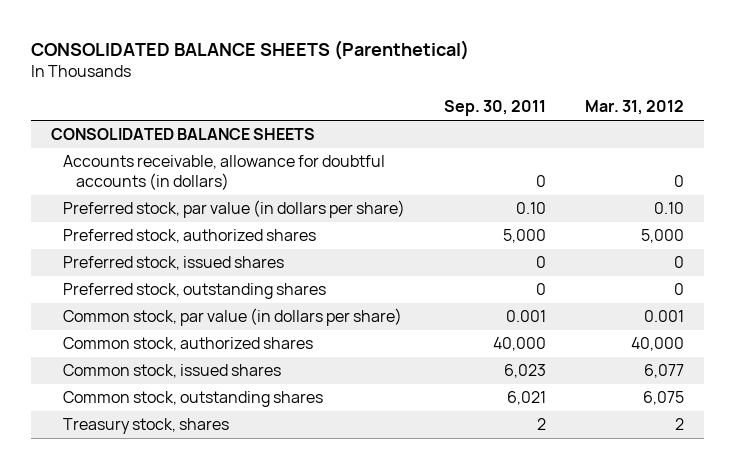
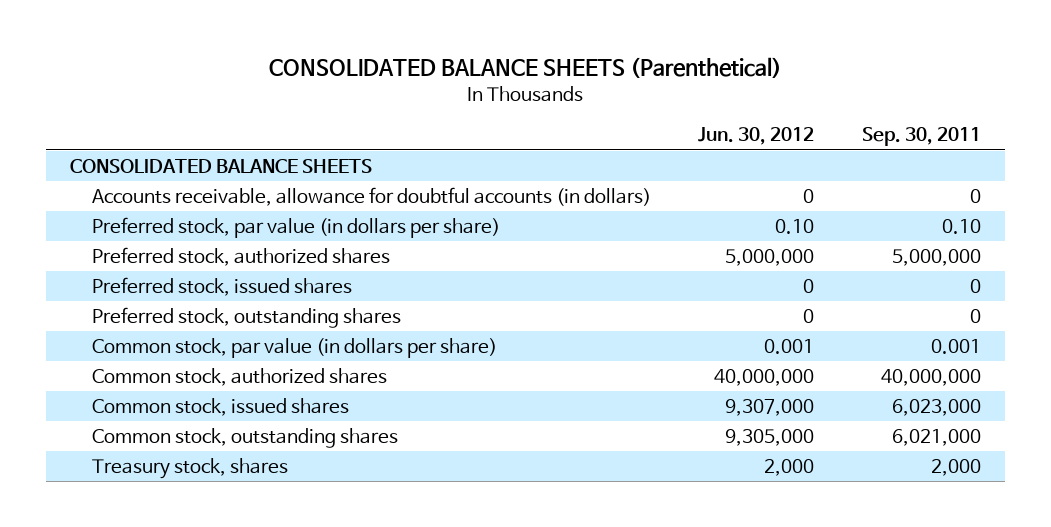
- | Sep. 30, 2011 | Mar. 31, 2012
+ | Jun. 30, 2012 | Sep. 30, 2011
- Preferred stock, authorized shares | 5,000 | 5,000
+ Preferred stock, authorized shares | 5,000,000 | 5,000,000
- Common stock, authorized shares | 40,000 | 40,000
- Common stock, issued shares | 6,023 | 6,077
- Common stock, outstanding shares | 6,021 | 6,075
- Treasury stock, shares | 2 | 2
+ Common stock, authorized shares | 40,000,000 | 40,000,000
+ Common stock, issued shares | 9,307,000 | 6,023,000
+ Common stock, outstanding shares | 9,305,000 | 6,021,000
+ Treasury stock, shares | 2,000 | 2,000

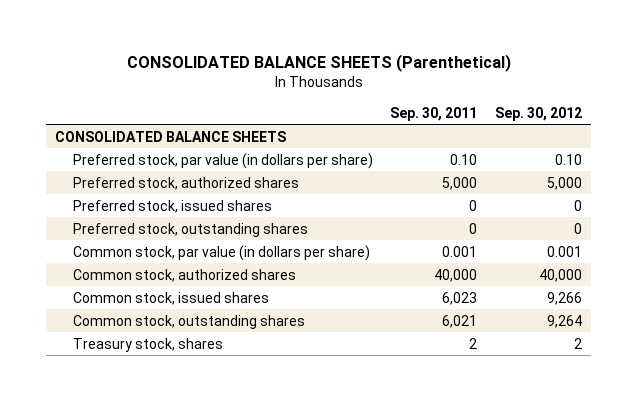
- | Jun. 30, 2012 | Sep. 30, 2011
+ | Sep. 30, 2011 | Sep. 30, 2012
- Accounts receivable, allowance for doubtful accounts (in dollars) | 0 | 0
- Preferred stock, authorized shares | 5,000,000 | 5,000,000
+ Preferred stock, authorized shares | 5,000 | 5,000
- Common stock, authorized shares | 40,000,000 | 40,000,000
- Common stock, issued shares | 9,307,000 | 6,023,000
- Common stock, outstanding shares | 9,305,000 | 6,021,000
- Treasury stock, shares | 2,000 | 2,000
+ Common stock, authorized shares | 40,000 | 40,000
+ Common stock, issued shares | 6,023 | 9,266
+ Common stock, outstanding shares | 6,021 | 9,264
+ Treasury stock, shares | 2 | 2

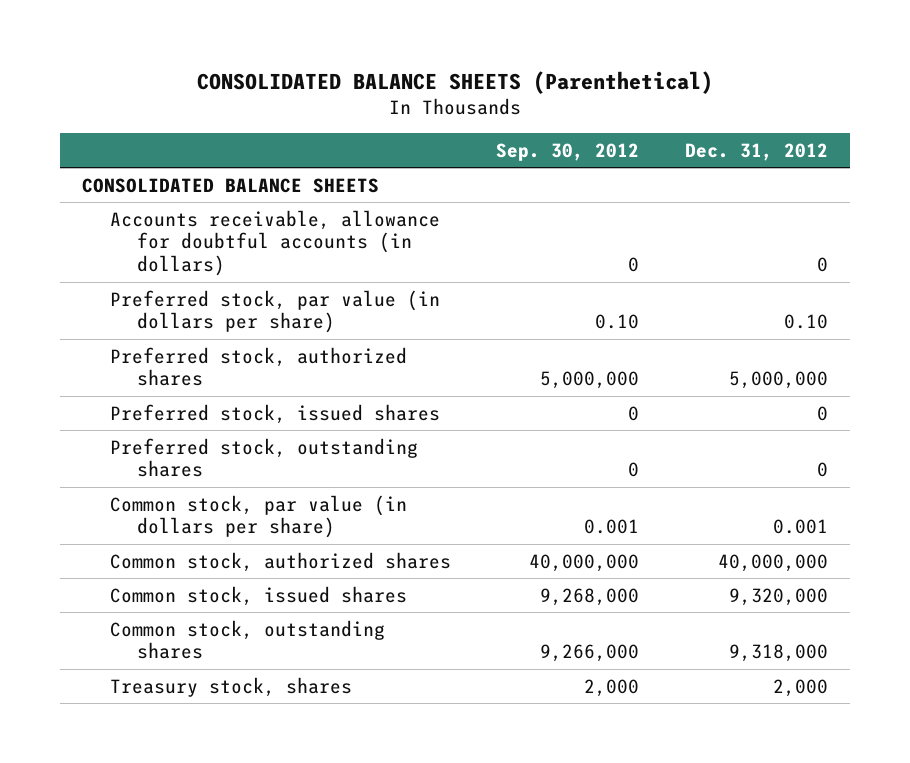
- | Sep. 30, 2011 | Sep. 30, 2012
+ | Sep. 30, 2012 | Dec. 31, 2012
+ Accounts receivable, allowance for doubtful accounts (in dollars) | 0 | 0
- Preferred stock, authorized shares | 5,000 | 5,000
+ Preferred stock, authorized shares | 5,000,000 | 5,000,000
- Common stock, authorized shares | 40,000 | 40,000
- Common stock, issued shares | 6,023 | 9,266
- Common stock, outstanding shares | 6,021 | 9,264
- Treasury stock, shares | 2 | 2
+ Common stock, authorized shares | 40,000,000 | 40,000,000
+ Common stock, issued shares | 9,268,000 | 9,320,000
+ Common stock, outstanding shares | 9,266,000 | 9,318,000
+ Treasury stock, shares | 2,000 | 2,000

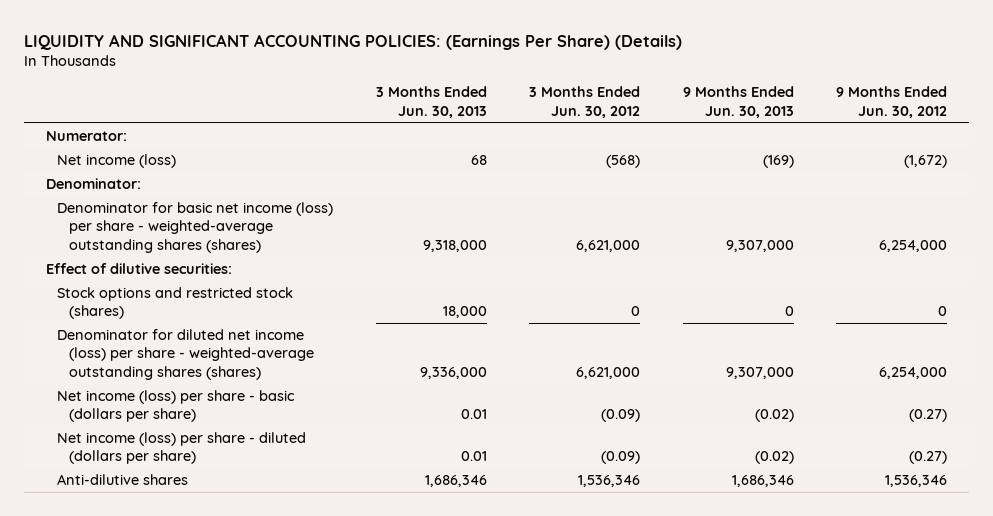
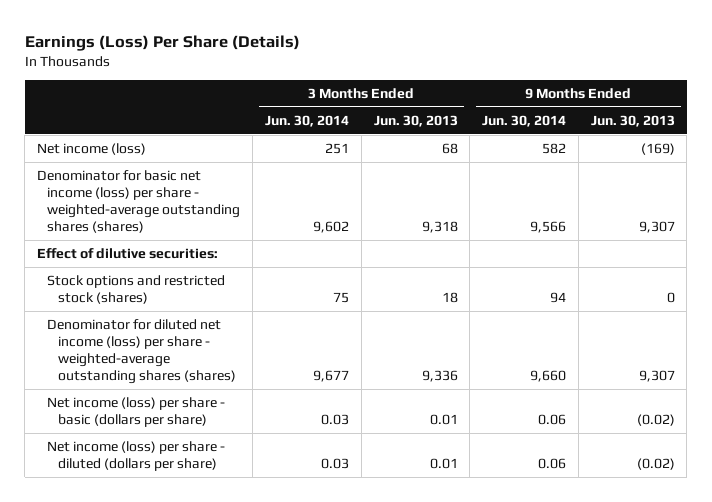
- LIQUIDITY AND SIGNIFICANT ACCOUNTING POLICIES: (Earnings Per Share) (Details)
+ Earnings (Loss) Per Share (Details)
- | 3 Months Ended Jun. 30, 2013 | 3 Months Ended Jun. 30, 2012 | 9 Months Ended Jun. 30, 2013 | 9 Months Ended Jun. 30, 2012
+ | 3 Months Ended Jun. 30, 2014 | 3 Months Ended Jun. 30, 2013 | 9 Months Ended Jun. 30, 2014 | 9 Months Ended Jun. 30, 2013
- Numerator:
- Denominator:
- Denominator for basic net income (loss) per share - weighted-average outstanding shares (shares) | 9,318,000 | 6,621,000 | 9,307,000 | 6,254,000
+ Denominator for basic net income (loss) per share - weighted-average outstanding shares (shares) | 9,602 | 9,318 | 9,566 | 9,307
- Stock options and restricted stock (shares) | 18,000 | 0 | 0 | 0
- Denominator for diluted net income (loss) per share - weighted-average outstanding shares (shares) | 9,336,000 | 6,621,000 | 9,307,000 | 6,254,000
+ Stock options and restricted stock (shares) | 75 | 18 | 94 | 0
+ Denominator for diluted net income (loss) per share - weighted-average outstanding shares (shares) | 9,677 | 9,336 | 9,660 | 9,307
- Anti-dilutive shares | 1,686,346 | 1,536,346 | 1,686,346 | 1,536,346

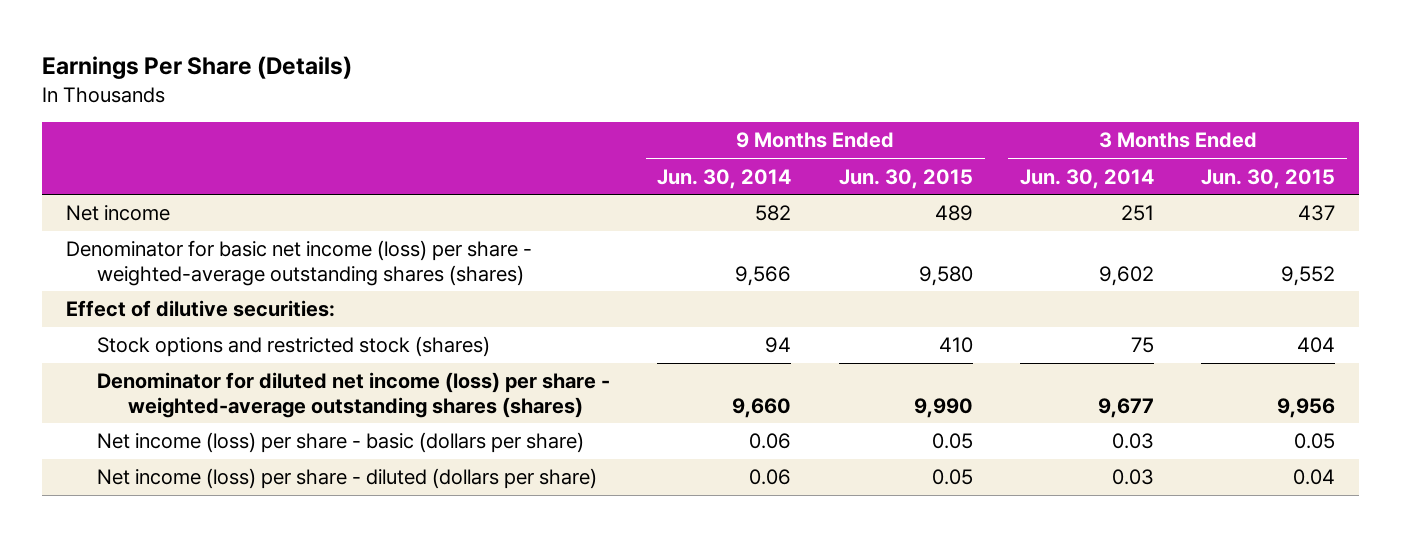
- Earnings (Loss) Per Share (Details)
+ Earnings Per Share (Details)
- | 3 Months Ended Jun. 30, 2014 | 3 Months Ended Jun. 30, 2013 | 9 Months Ended Jun. 30, 2014 | 9 Months Ended Jun. 30, 2013
+ | 9 Months Ended Jun. 30, 2014 | 9 Months Ended Jun. 30, 2015 | 3 Months Ended Jun. 30, 2014 | 3 Months Ended Jun. 30, 2015
- Net income (loss) | 251 | 68 | 582 | (169)
+ Net income | 582 | 489 | 251 | 437

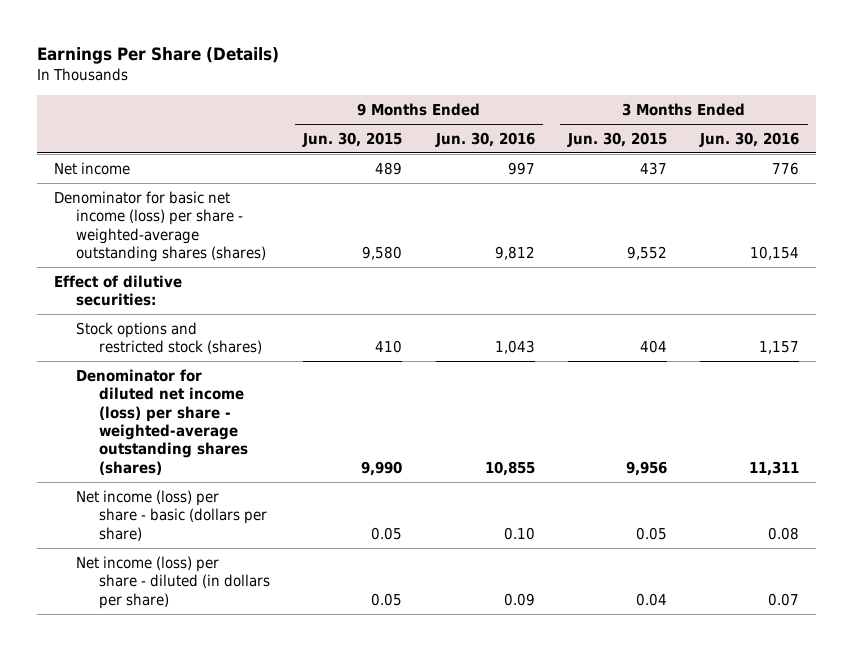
- | 9 Months Ended Jun. 30, 2014 | 9 Months Ended Jun. 30, 2015 | 3 Months Ended Jun. 30, 2014 | 3 Months Ended Jun. 30, 2015
+ | 9 Months Ended Jun. 30, 2015 | 9 Months Ended Jun. 30, 2016 | 3 Months Ended Jun. 30, 2015 | 3 Months Ended Jun. 30, 2016
- Net income (loss) per share - diluted (dollars per share) | 0.06 | 0.05 | 0.03 | 0.04
+ Net income (loss) per share - diluted (in dollars per share) | 0.05 | 0.09 | 0.04 | 0.07

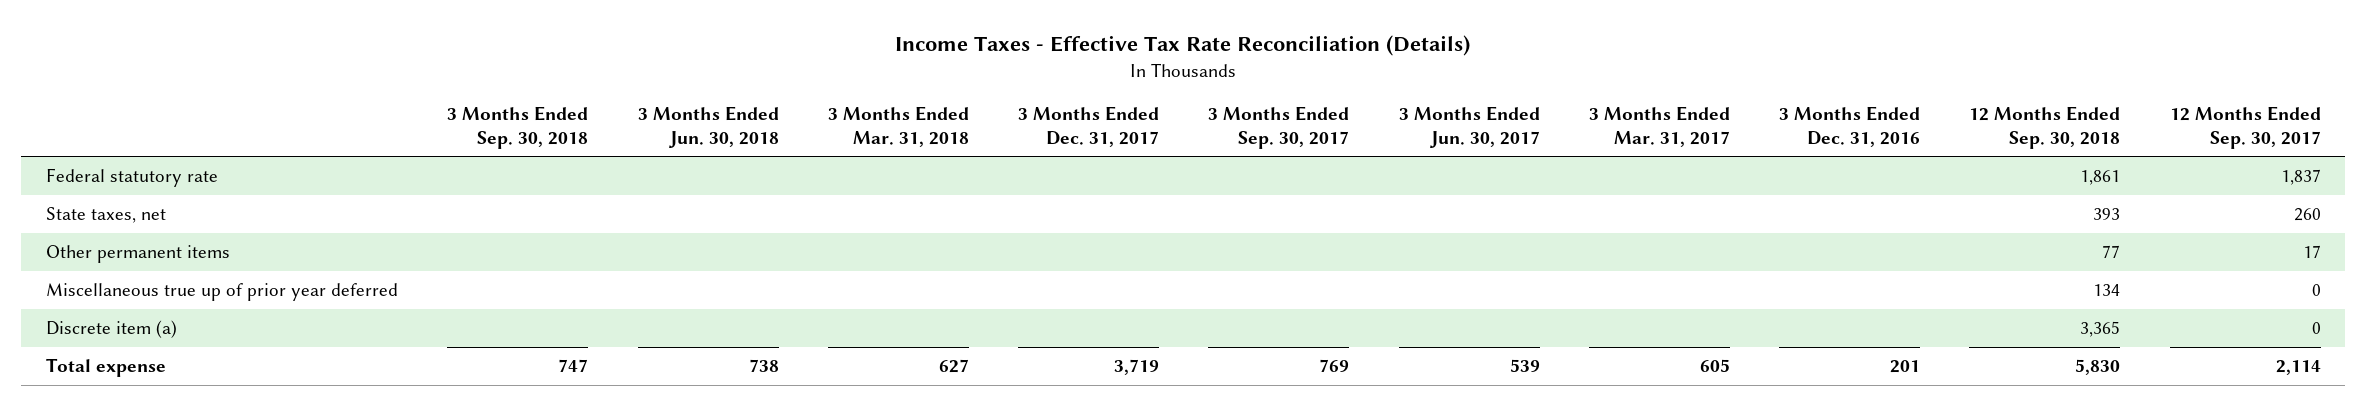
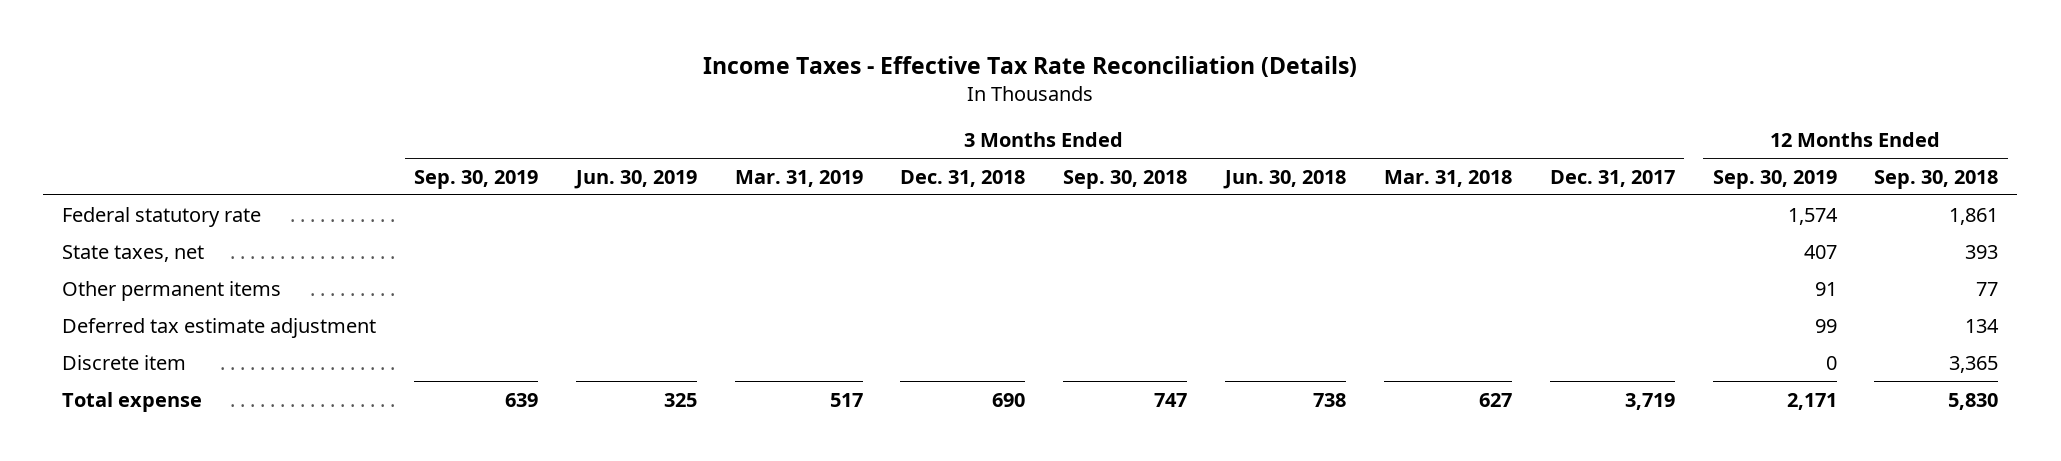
- | 3 Months Ended Sep. 30, 2018 | 3 Months Ended Jun. 30, 2018 | 3 Months Ended Mar. 31, 2018 | 3 Months Ended Dec. 31, 2017 | 3 Months Ended Sep. 30, 2017 | 3 Months Ended Jun. 30, 2017 | 3 Months Ended Mar. 31, 2017 | 3 Months Ended Dec. 31, 2016 | 12 Months Ended Sep. 30, 2018 | 12 Months Ended Sep. 30, 2017
+ | 3 Months Ended Sep. 30, 2019 | 3 Months Ended Jun. 30, 2019 | 3 Months Ended Mar. 31, 2019 | 3 Months Ended Dec. 31, 2018 | 3 Months Ended Sep. 30, 2018 | 3 Months Ended Jun. 30, 2018 | 3 Months Ended Mar. 31, 2018 | 3 Months Ended Dec. 31, 2017 | 12 Months Ended Sep. 30, 2019 | 12 Months Ended Sep. 30, 2018
- Miscellaneous true up of prior year deferred | | | | | | | | | 134 | 0
- Discrete item (a) | | | | | | | | | 3,365 | 0
+ Deferred tax estimate adjustment | | | | | | | | | 99 | 134
+ Discrete item | | | | | | | | | 0 | 3,365

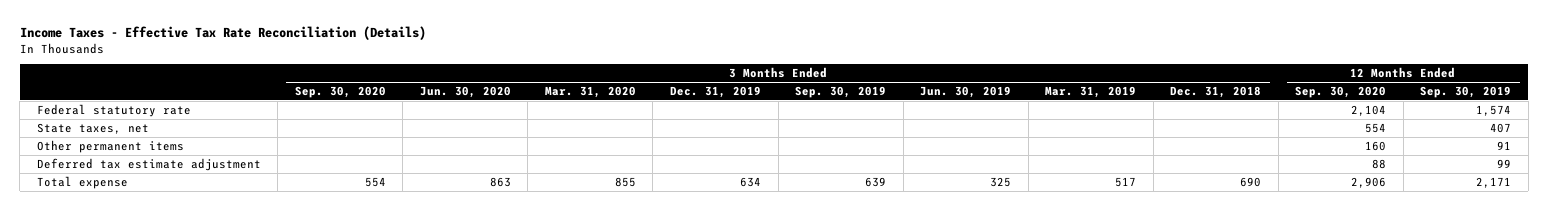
- | 3 Months Ended Sep. 30, 2019 | 3 Months Ended Jun. 30, 2019 | 3 Months Ended Mar. 31, 2019 | 3 Months Ended Dec. 31, 2018 | 3 Months Ended Sep. 30, 2018 | 3 Months Ended Jun. 30, 2018 | 3 Months Ended Mar. 31, 2018 | 3 Months Ended Dec. 31, 2017 | 12 Months Ended Sep. 30, 2019 | 12 Months Ended Sep. 30, 2018
+ | 3 Months Ended Sep. 30, 2020 | 3 Months Ended Jun. 30, 2020 | 3 Months Ended Mar. 31, 2020 | 3 Months Ended Dec. 31, 2019 | 3 Months Ended Sep. 30, 2019 | 3 Months Ended Jun. 30, 2019 | 3 Months Ended Mar. 31, 2019 | 3 Months Ended Dec. 31, 2018 | 12 Months Ended Sep. 30, 2020 | 12 Months Ended Sep. 30, 2019
- Discrete item | | | | | | | | | 0 | 3,365

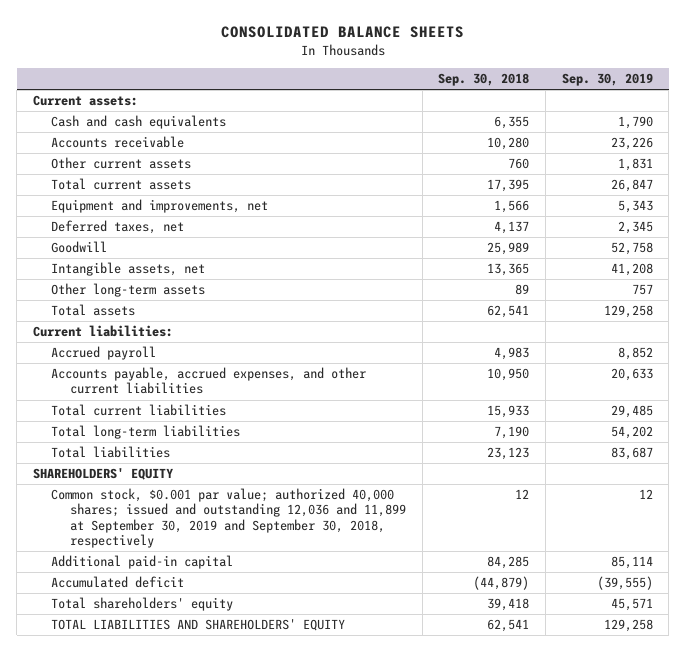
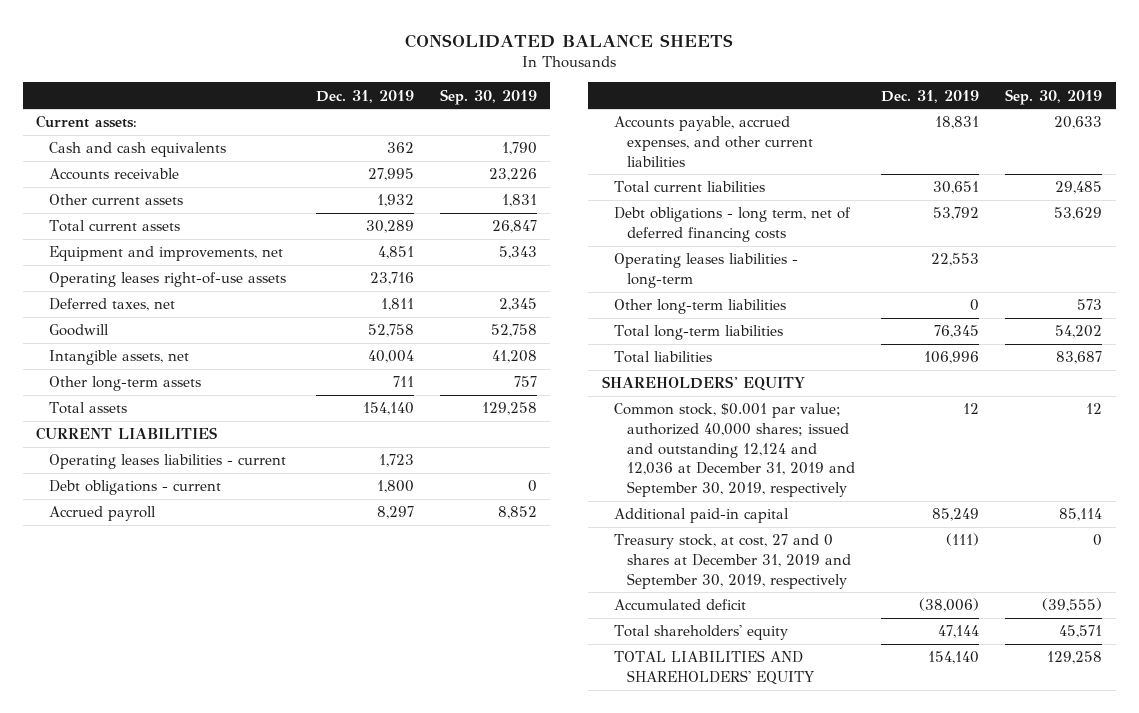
- | Sep. 30, 2018 | Sep. 30, 2019
+ | Dec. 31, 2019 | Sep. 30, 2019
+ Operating leases right-of-use assets | 23,716 |
- Current liabilities:
+ CURRENT LIABILITIES
+ Operating leases liabilities - current | 1,723 |
+ Debt obligations - current | 1,800 | 0
+ Debt obligations - long term, net of deferred financing costs | 53,792 | 53,629
+ Operating leases liabilities - long-term | 22,553 |
+ Other long-term liabilities | 0 | 573
- Common stock, $0.001 par value; authorized 40,000 shares; issued and outstanding 12,036 and 11,899 at September 30, 2019 and September 30, 2018, respectively | 12 | 12
+ Common stock, $0.001 par value; authorized 40,000 shares; issued and outstanding 12,124 and 12,036 at December 31, 2019 and September 30, 2019, respectively | 12 | 12
+ Treasury stock, at cost, 27 and 0 shares at December 31, 2019 and September 30, 2019, respectively | (111) | 0

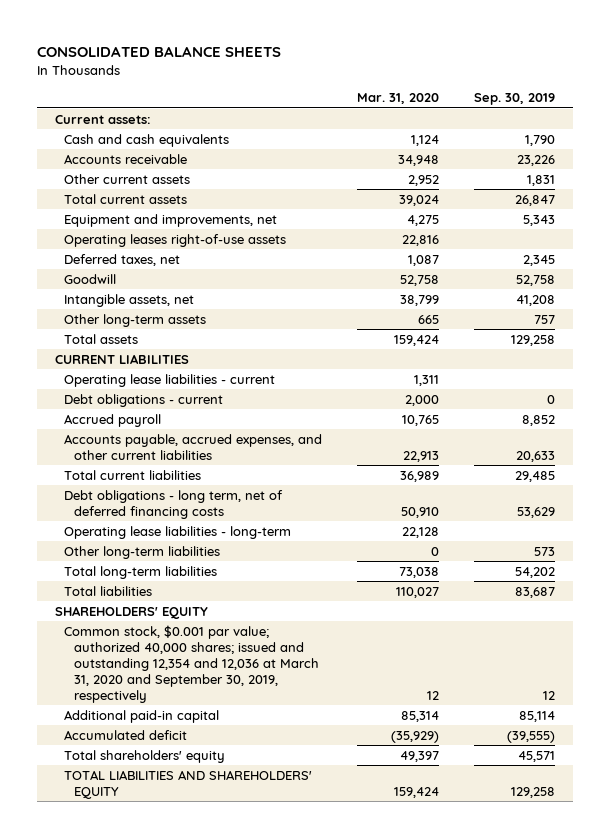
- | Dec. 31, 2019 | Sep. 30, 2019
+ | Mar. 31, 2020 | Sep. 30, 2019
- Operating leases liabilities - current | 1,723 |
+ Operating lease liabilities - current | 1,311 |
- Operating leases liabilities - long-term | 22,553 |
+ Operating lease liabilities - long-term | 22,128 |
- Common stock, $0.001 par value; authorized 40,000 shares; issued and outstanding 12,124 and 12,036 at December 31, 2019 and September 30, 2019, respectively | 12 | 12
+ Common stock, $0.001 par value; authorized 40,000 shares; issued and outstanding 12,354 and 12,036 at March 31, 2020 and September 30, 2019, respectively | 12 | 12
- Treasury stock, at cost, 27 and 0 shares at December 31, 2019 and September 30, 2019, respectively | (111) | 0

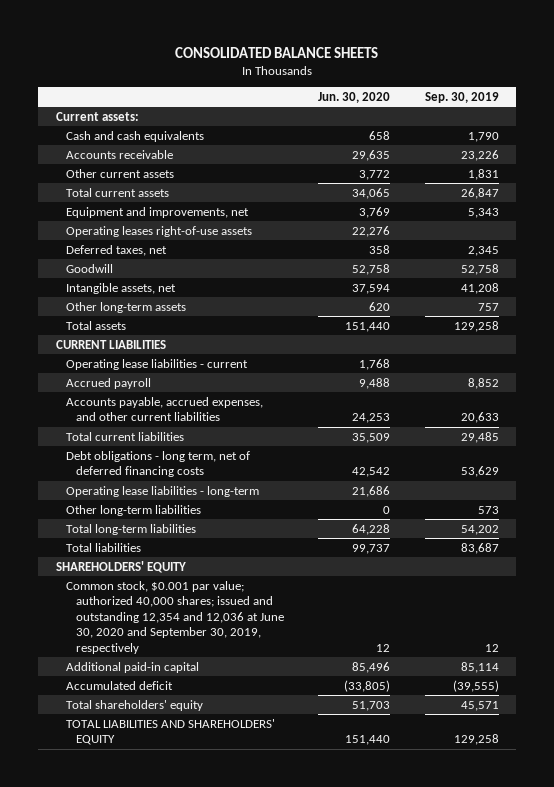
- | Mar. 31, 2020 | Sep. 30, 2019
+ | Jun. 30, 2020 | Sep. 30, 2019
- Debt obligations - current | 2,000 | 0
- Common stock, $0.001 par value; authorized 40,000 shares; issued and outstanding 12,354 and 12,036 at March 31, 2020 and September 30, 2019, respectively | 12 | 12
+ Common stock, $0.001 par value; authorized 40,000 shares; issued and outstanding 12,354 and 12,036 at June 30, 2020 and September 30, 2019, respectively | 12 | 12

